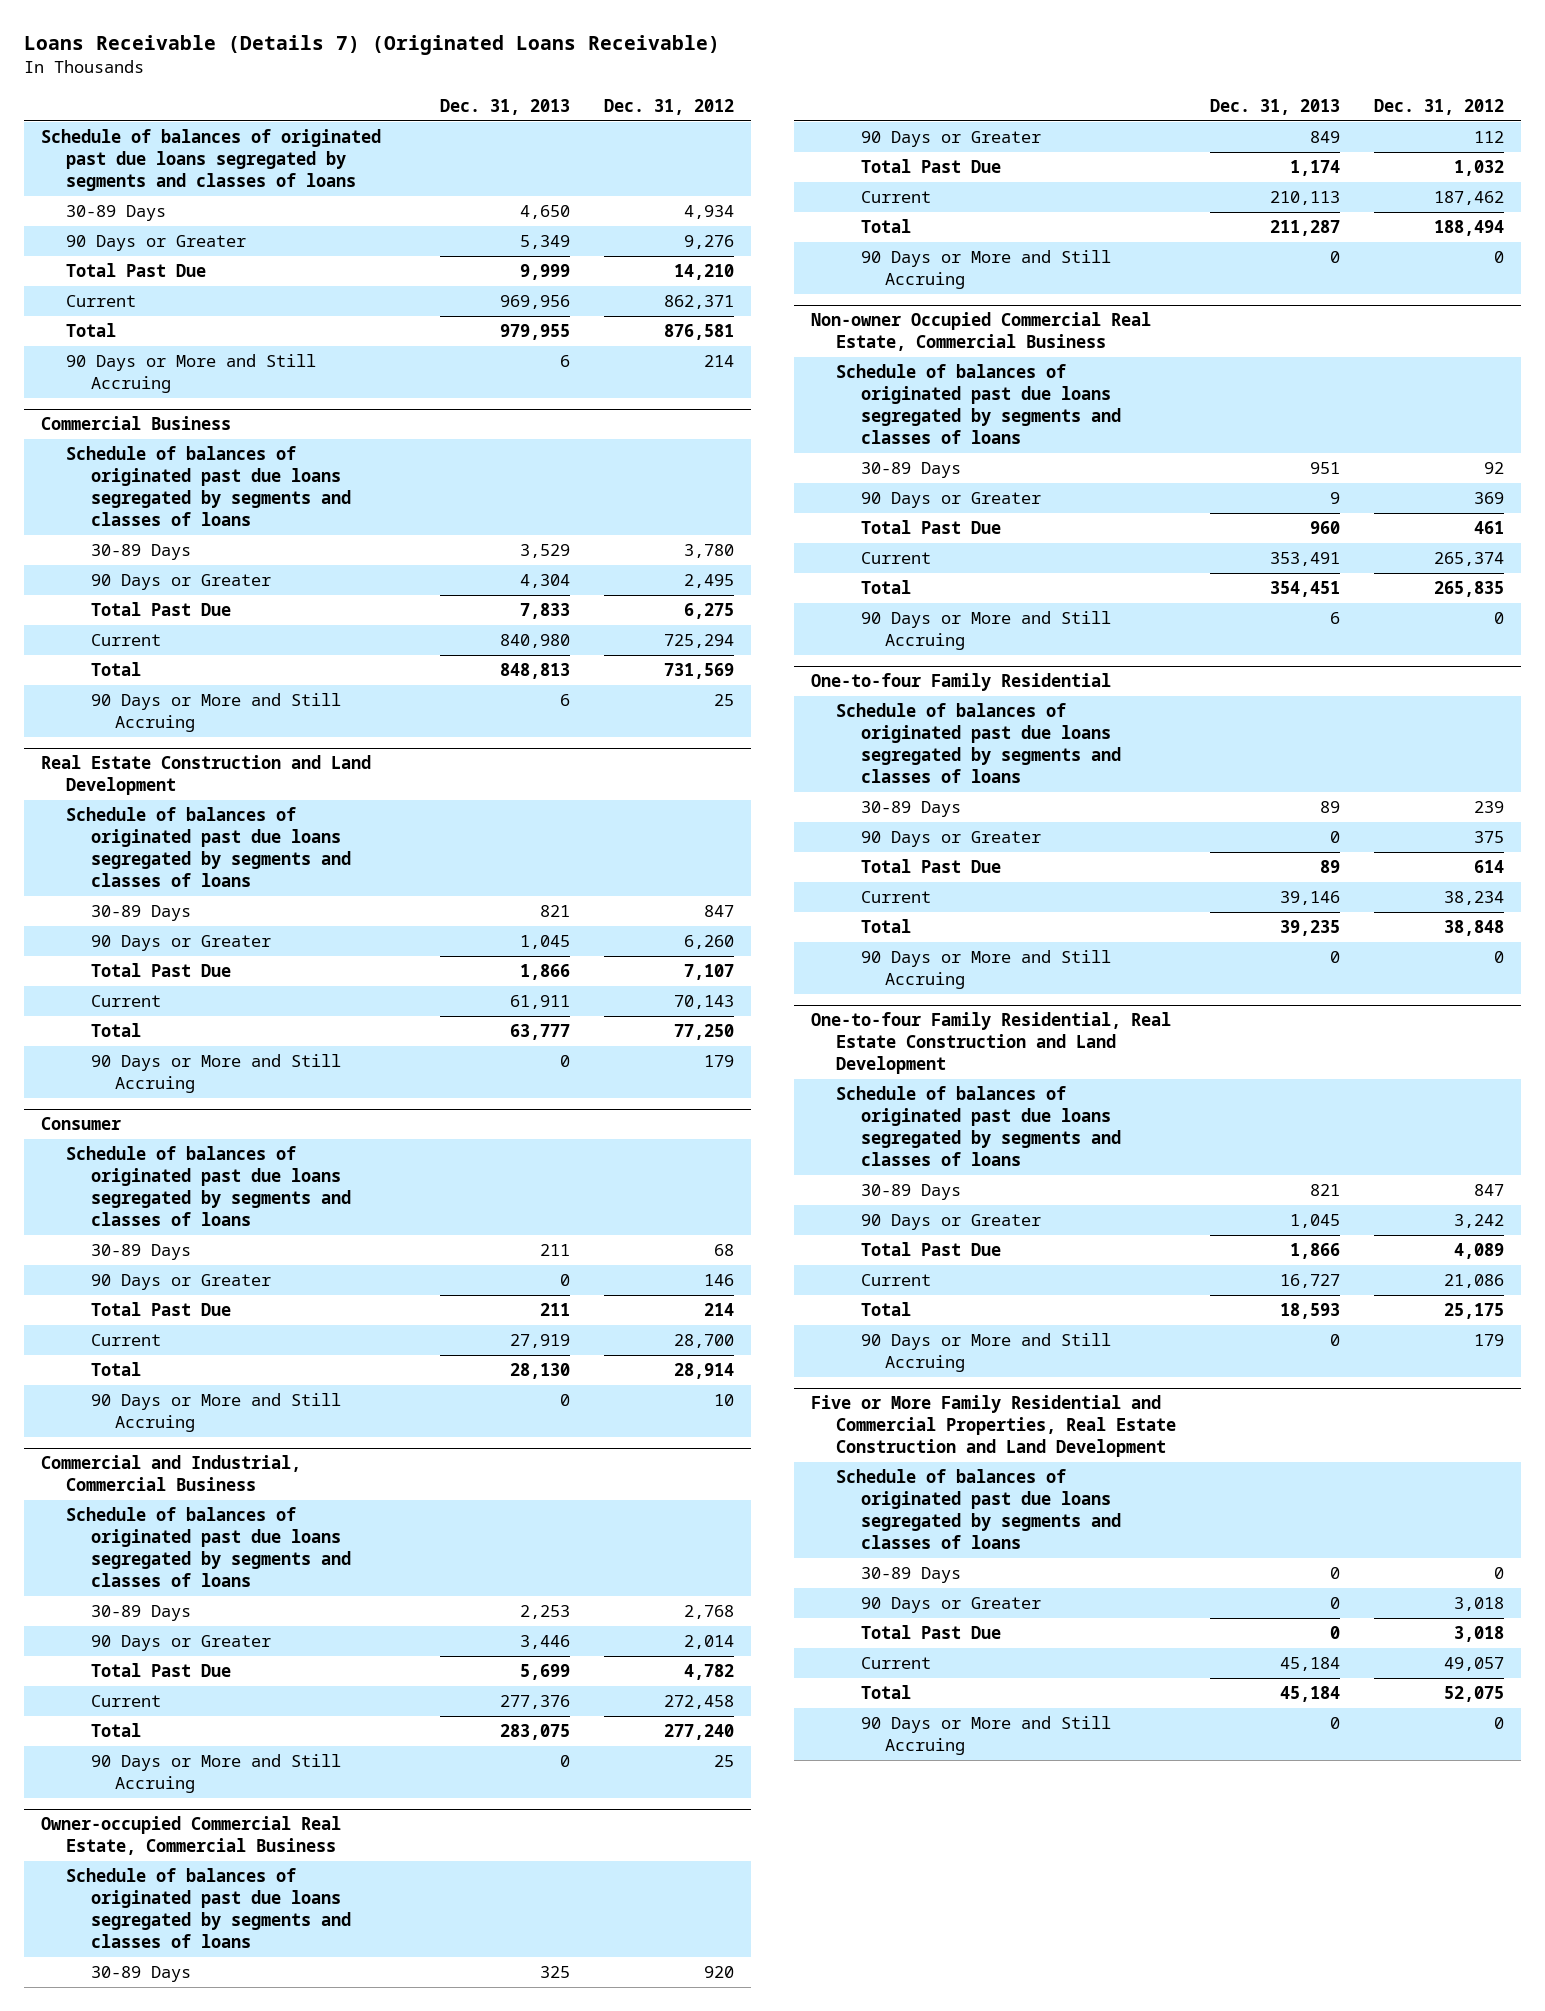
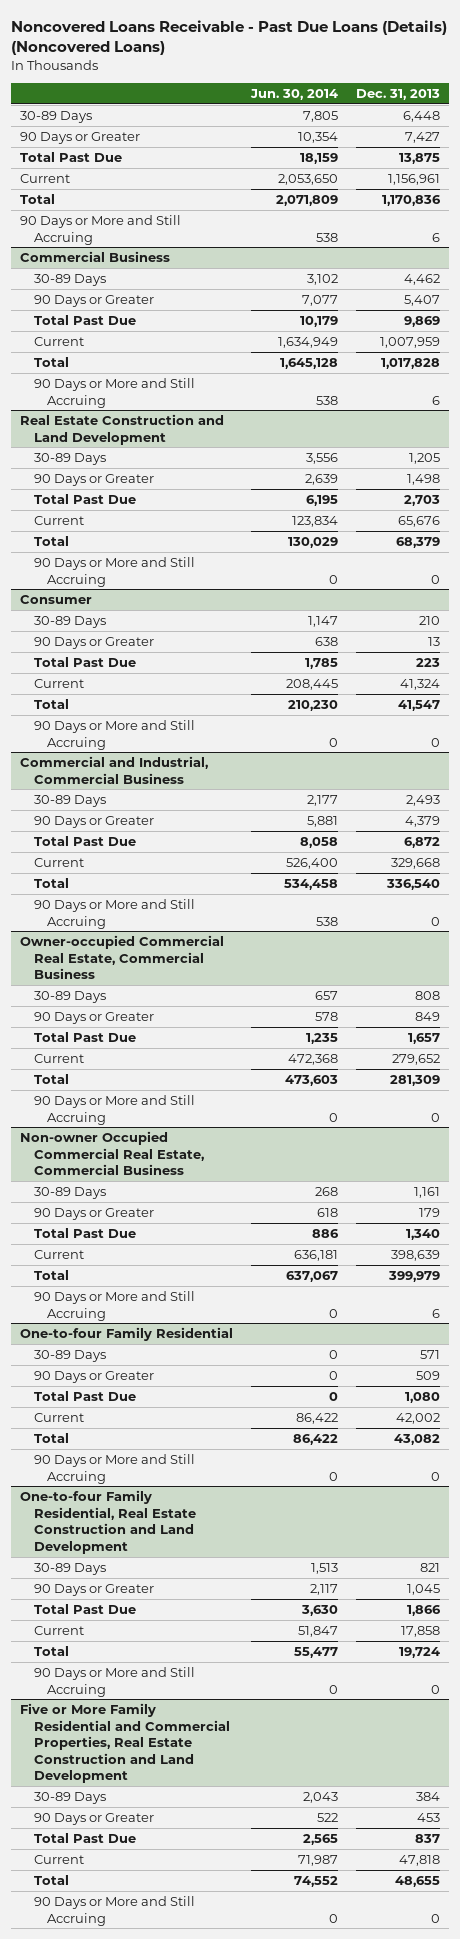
- Loans Receivable (Details 7) (Originated Loans Receivable)
+ Noncovered Loans Receivable - Past Due Loans (Details) (Noncovered Loans)
- | Dec. 31, 2013 | Dec. 31, 2012
+ | Jun. 30, 2014 | Dec. 31, 2013
- Schedule of balances of originated past due loans segregated by segments and classes of loans
- 30-89 Days | 4,650 | 4,934
- 90 Days or Greater | 5,349 | 9,276
- Total Past Due | 9,999 | 14,210
- Current | 969,956 | 862,371
- Total | 979,955 | 876,581
+ 30-89 Days | 7,805 | 6,448
+ 90 Days or Greater | 10,354 | 7,427
+ Total Past Due | 18,159 | 13,875
+ Current | 2,053,650 | 1,156,961
+ Total | 2,071,809 | 1,170,836
@ Commercial Business
- Schedule of balances of originated past due loans segregated by segments and classes of loans
- 30-89 Days | 3,529 | 3,780
- 90 Days or Greater | 4,304 | 2,495
- Total Past Due | 7,833 | 6,275
- Current | 840,980 | 725,294
- Total | 848,813 | 731,569
+ 30-89 Days | 3,102 | 4,462
+ 90 Days or Greater | 7,077 | 5,407
+ Total Past Due | 10,179 | 9,869
+ Current | 1,634,949 | 1,007,959
+ Total | 1,645,128 | 1,017,828
@ Real Estate Construction and Land Development
- Schedule of balances of originated past due loans segregated by segments and classes of loans
- 30-89 Days | 821 | 847
- 90 Days or Greater | 1,045 | 6,260
- Total Past Due | 1,866 | 7,107
- Current | 61,911 | 70,143
- Total | 63,777 | 77,250
+ 30-89 Days | 3,556 | 1,205
+ 90 Days or Greater | 2,639 | 1,498
+ Total Past Due | 6,195 | 2,703
+ Current | 123,834 | 65,676
+ Total | 130,029 | 68,379
@ Consumer
- Schedule of balances of originated past due loans segregated by segments and classes of loans
- 30-89 Days | 211 | 68
- 90 Days or Greater | 0 | 146
- Total Past Due | 211 | 214
- Current | 27,919 | 28,700
- Total | 28,130 | 28,914
+ 30-89 Days | 1,147 | 210
+ 90 Days or Greater | 638 | 13
+ Total Past Due | 1,785 | 223
+ Current | 208,445 | 41,324
+ Total | 210,230 | 41,547
@ Commercial and Industrial, Commercial Business
- Schedule of balances of originated past due loans segregated by segments and classes of loans
- 30-89 Days | 2,253 | 2,768
- 90 Days or Greater | 3,446 | 2,014
- Total Past Due | 5,699 | 4,782
- Current | 277,376 | 272,458
- Total | 283,075 | 277,240
+ 30-89 Days | 2,177 | 2,493
+ 90 Days or Greater | 5,881 | 4,379
+ Total Past Due | 8,058 | 6,872
+ Current | 526,400 | 329,668
+ Total | 534,458 | 336,540
@ Owner-occupied Commercial Real Estate, Commercial Business
- Schedule of balances of originated past due loans segregated by segments and classes of loans
- 30-89 Days | 325 | 920
+ 30-89 Days | 657 | 808
- Total Past Due | 1,174 | 1,032
- Current | 210,113 | 187,462
- Total | 211,287 | 188,494
+ Total Past Due | 1,235 | 1,657
+ Current | 472,368 | 279,652
+ Total | 473,603 | 281,309
@ Non-owner Occupied Commercial Real Estate, Commercial Business
- Schedule of balances of originated past due loans segregated by segments and classes of loans
- 30-89 Days | 951 | 92
- 90 Days or Greater | 9 | 369
- Total Past Due | 960 | 461
- Current | 353,491 | 265,374
- Total | 354,451 | 265,835
+ 30-89 Days | 268 | 1,161
+ 90 Days or Greater | 618 | 179
+ Total Past Due | 886 | 1,340
+ Current | 636,181 | 398,639
+ Total | 637,067 | 399,979
@ One-to-four Family Residential
- Schedule of balances of originated past due loans segregated by segments and classes of loans
- 30-89 Days | 89 | 239
- 90 Days or Greater | 0 | 375
- Total Past Due | 89 | 614
- Current | 39,146 | 38,234
- Total | 39,235 | 38,848
+ 30-89 Days | 0 | 571
+ 90 Days or Greater | 0 | 509
+ Total Past Due | 0 | 1,080
+ Current | 86,422 | 42,002
+ Total | 86,422 | 43,082
@ One-to-four Family Residential, Real Estate Construction and Land Development
- Schedule of balances of originated past due loans segregated by segments and classes of loans
- Current | 16,727 | 21,086
- Total | 18,593 | 25,175
+ Current | 51,847 | 17,858
+ Total | 55,477 | 19,724
@ Five or More Family Residential and Commercial Properties, Real Estate Construction and Land Development
- Schedule of balances of originated past due loans segregated by segments and classes of loans
- 30-89 Days | 0 | 0
- 90 Days or Greater | 0 | 3,018
- Total Past Due | 0 | 3,018
- Current | 45,184 | 49,057
- Total | 45,184 | 52,075
+ 30-89 Days | 2,043 | 384
+ 90 Days or Greater | 522 | 453
+ Total Past Due | 2,565 | 837
+ Current | 71,987 | 47,818
+ Total | 74,552 | 48,655

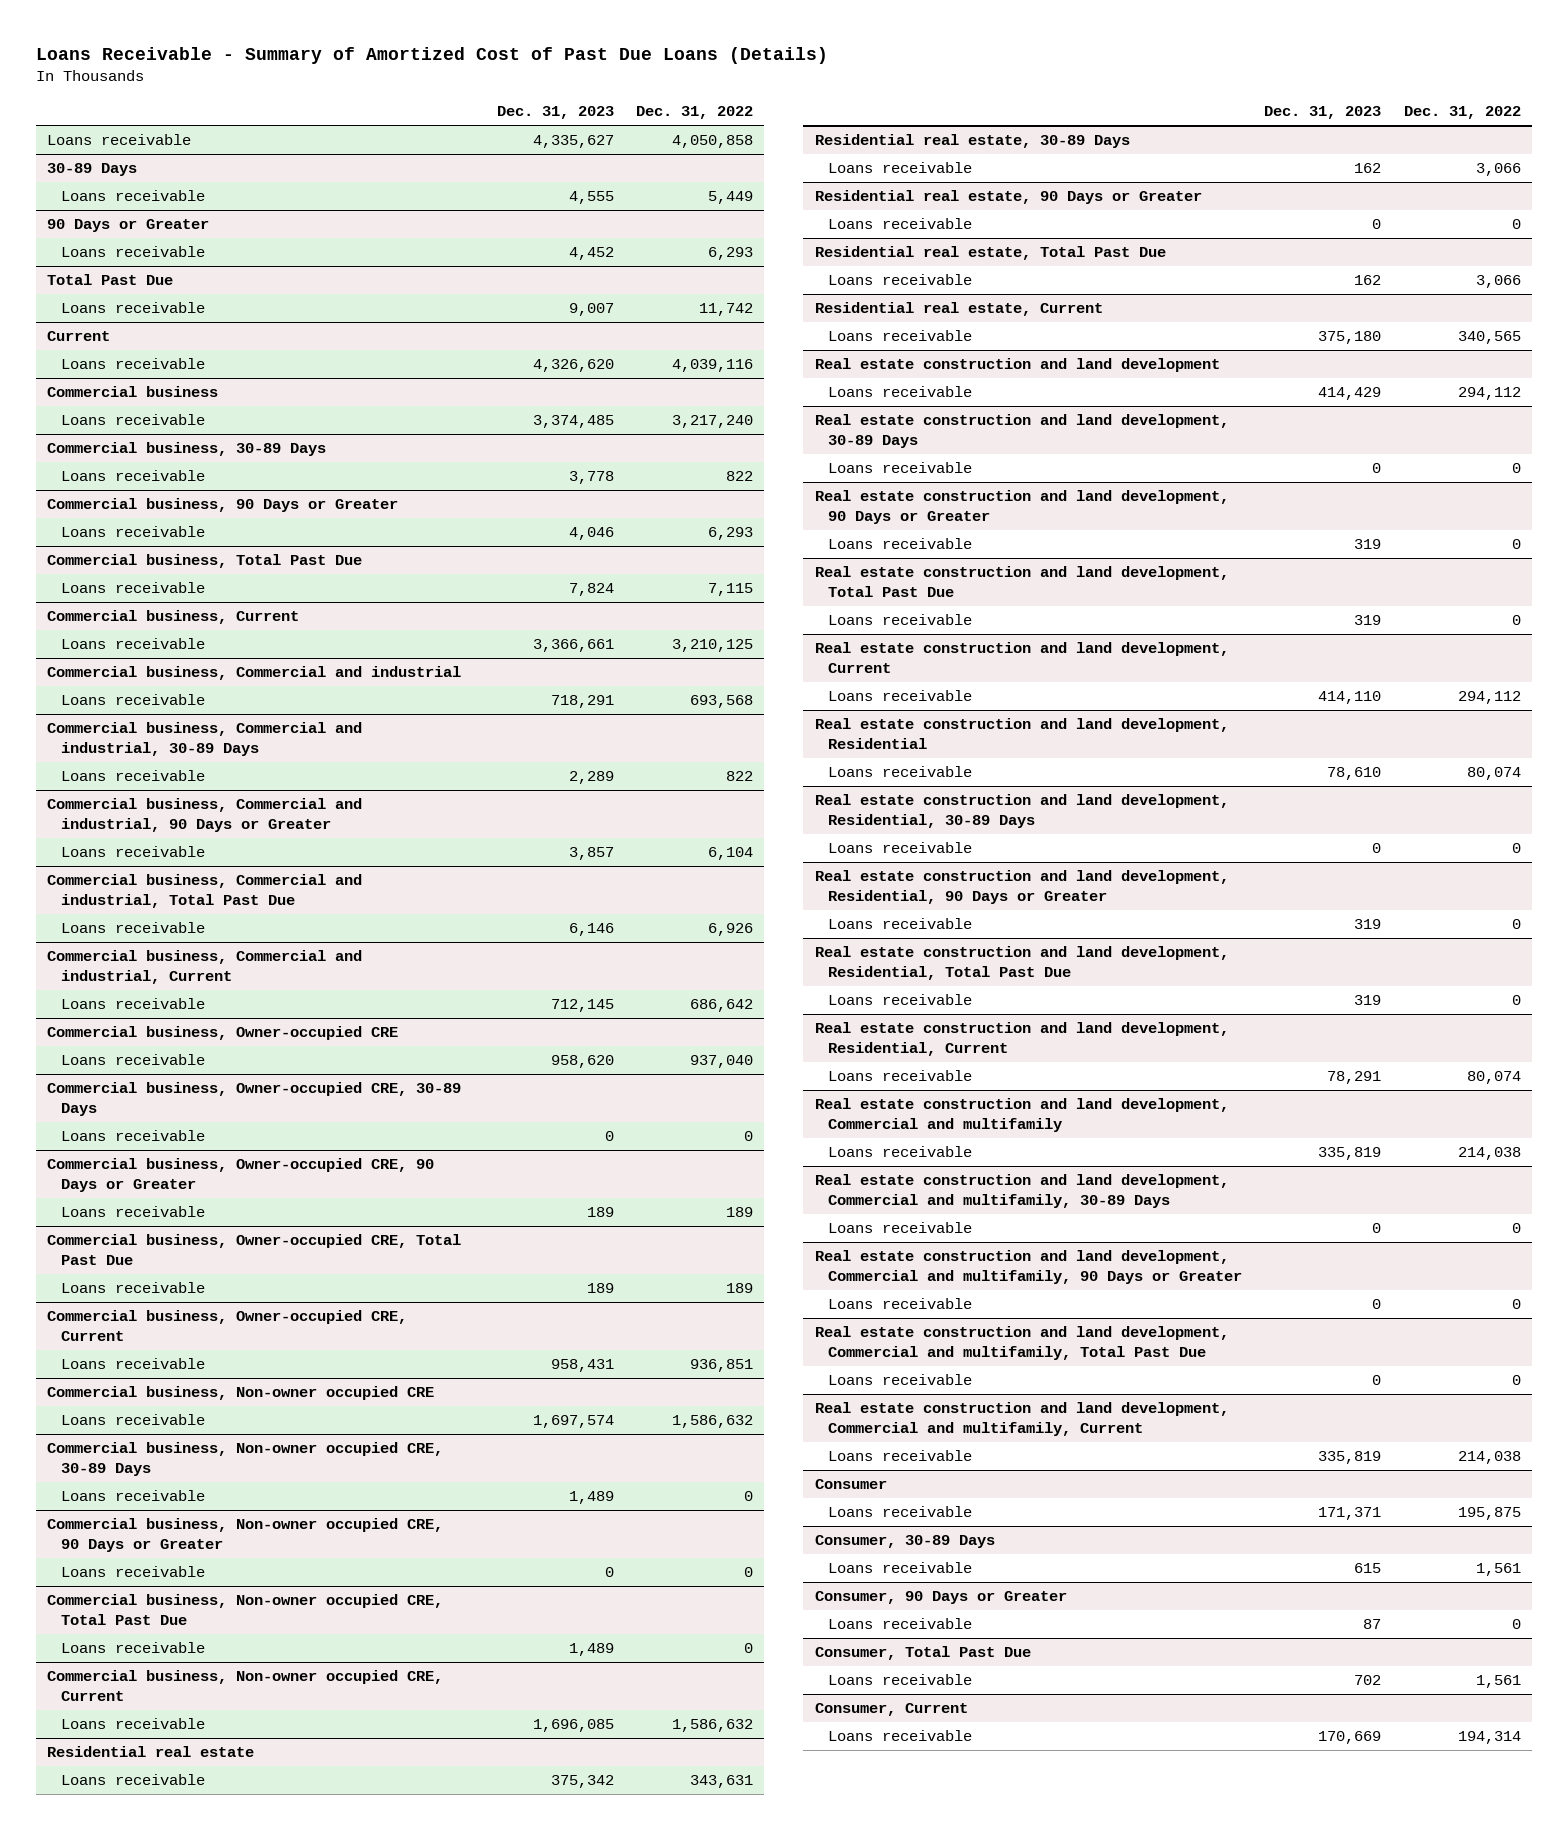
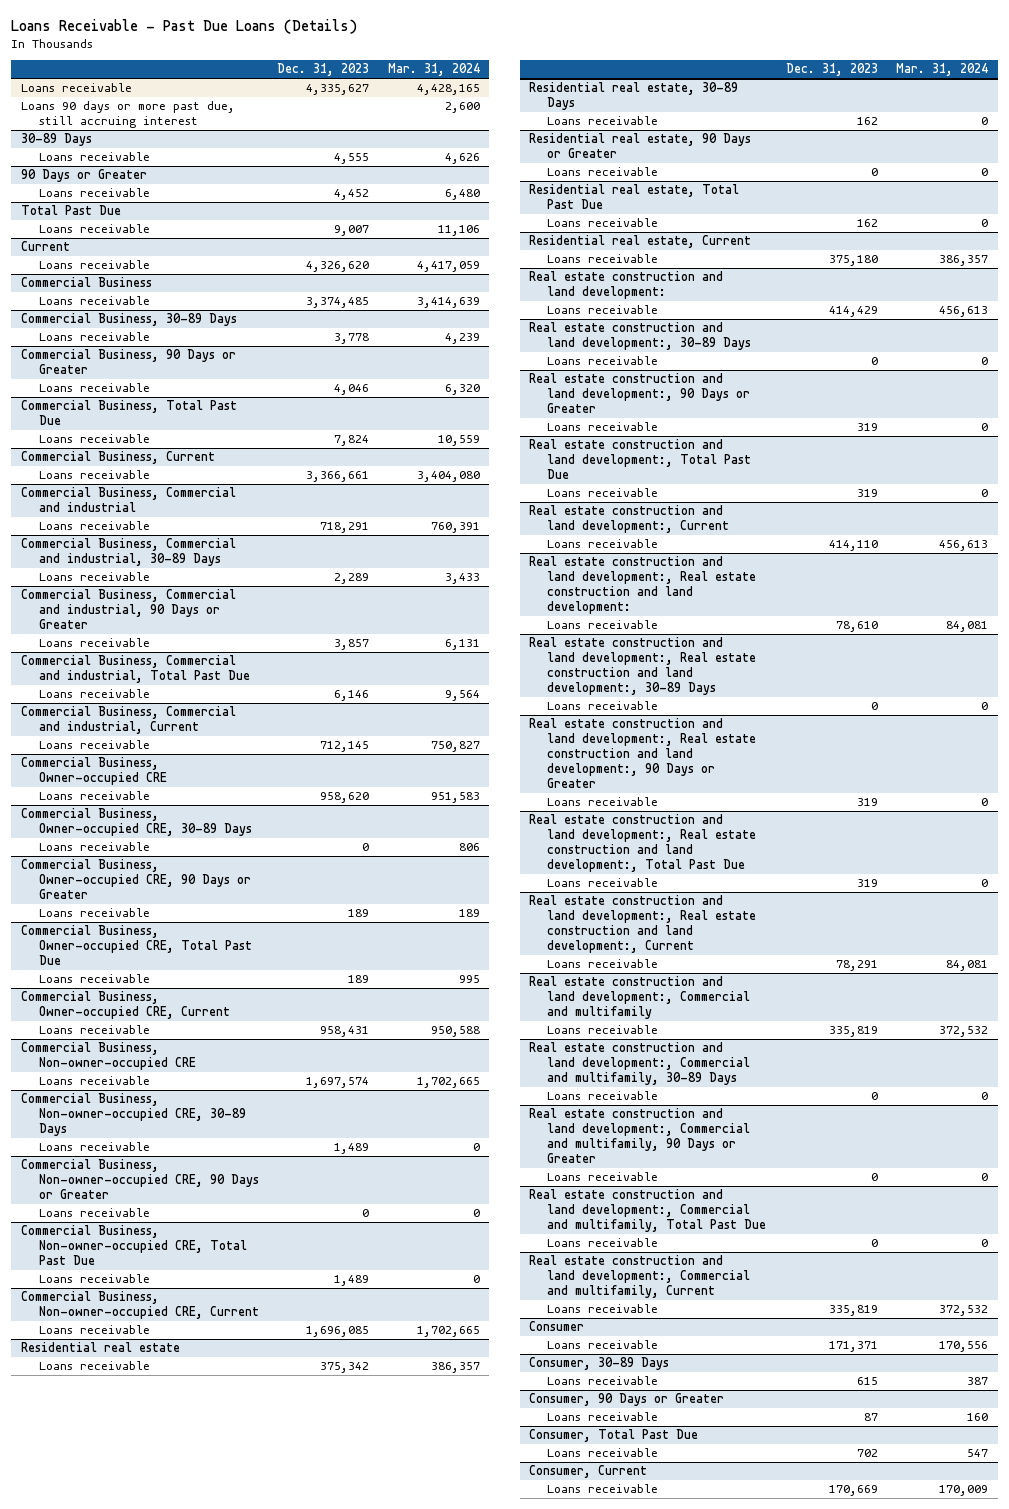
- Loans Receivable - Summary of Amortized Cost of Past Due Loans (Details)
+ Loans Receivable - Past Due Loans (Details)
- | Dec. 31, 2023 | Dec. 31, 2022
+ | Dec. 31, 2023 | Mar. 31, 2024
+ Loans 90 days or more past due, still accruing interest | | 2,600
- Commercial business
+ Commercial Business
- Commercial business, 30-89 Days
+ Commercial Business, 30-89 Days
- Commercial business, 90 Days or Greater
+ Commercial Business, 90 Days or Greater
- Commercial business, Total Past Due
+ Commercial Business, Total Past Due
- Commercial business, Current
+ Commercial Business, Current
- Commercial business, Commercial and industrial
+ Commercial Business, Commercial and industrial
- Commercial business, Commercial and industrial, 30-89 Days
+ Commercial Business, Commercial and industrial, 30-89 Days
- Commercial business, Commercial and industrial, 90 Days or Greater
+ Commercial Business, Commercial and industrial, 90 Days or Greater
- Commercial business, Commercial and industrial, Total Past Due
+ Commercial Business, Commercial and industrial, Total Past Due
- Commercial business, Commercial and industrial, Current
+ Commercial Business, Commercial and industrial, Current
- Commercial business, Owner-occupied CRE
+ Commercial Business, Owner-occupied CRE
- Commercial business, Owner-occupied CRE, 30-89 Days
+ Commercial Business, Owner-occupied CRE, 30-89 Days
- Commercial business, Owner-occupied CRE, 90 Days or Greater
+ Commercial Business, Owner-occupied CRE, 90 Days or Greater
- Commercial business, Owner-occupied CRE, Total Past Due
+ Commercial Business, Owner-occupied CRE, Total Past Due
- Commercial business, Owner-occupied CRE, Current
+ Commercial Business, Owner-occupied CRE, Current
- Commercial business, Non-owner occupied CRE
+ Commercial Business, Non-owner-occupied CRE
- Commercial business, Non-owner occupied CRE, 30-89 Days
+ Commercial Business, Non-owner-occupied CRE, 30-89 Days
- Commercial business, Non-owner occupied CRE, 90 Days or Greater
+ Commercial Business, Non-owner-occupied CRE, 90 Days or Greater
- Commercial business, Non-owner occupied CRE, Total Past Due
+ Commercial Business, Non-owner-occupied CRE, Total Past Due
- Commercial business, Non-owner occupied CRE, Current
+ Commercial Business, Non-owner-occupied CRE, Current
- Real estate construction and land development
+ Real estate construction and land development:
- Real estate construction and land development, 30-89 Days
+ Real estate construction and land development:, 30-89 Days
- Real estate construction and land development, 90 Days or Greater
+ Real estate construction and land development:, 90 Days or Greater
- Real estate construction and land development, Total Past Due
+ Real estate construction and land development:, Total Past Due
- Real estate construction and land development, Current
+ Real estate construction and land development:, Current
- Real estate construction and land development, Residential
+ Real estate construction and land development:, Real estate construction and land development:
- Real estate construction and land development, Residential, 30-89 Days
+ Real estate construction and land development:, Real estate construction and land development:, 30-89 Days
- Real estate construction and land development, Residential, 90 Days or Greater
+ Real estate construction and land development:, Real estate construction and land development:, 90 Days or Greater
- Real estate construction and land development, Residential, Total Past Due
+ Real estate construction and land development:, Real estate construction and land development:, Total Past Due
- Real estate construction and land development, Residential, Current
+ Real estate construction and land development:, Real estate construction and land development:, Current
- Real estate construction and land development, Commercial and multifamily
+ Real estate construction and land development:, Commercial and multifamily
- Real estate construction and land development, Commercial and multifamily, 30-89 Days
+ Real estate construction and land development:, Commercial and multifamily, 30-89 Days
- Real estate construction and land development, Commercial and multifamily, 90 Days or Greater
+ Real estate construction and land development:, Commercial and multifamily, 90 Days or Greater
- Real estate construction and land development, Commercial and multifamily, Total Past Due
+ Real estate construction and land development:, Commercial and multifamily, Total Past Due
- Real estate construction and land development, Commercial and multifamily, Current
+ Real estate construction and land development:, Commercial and multifamily, Current

